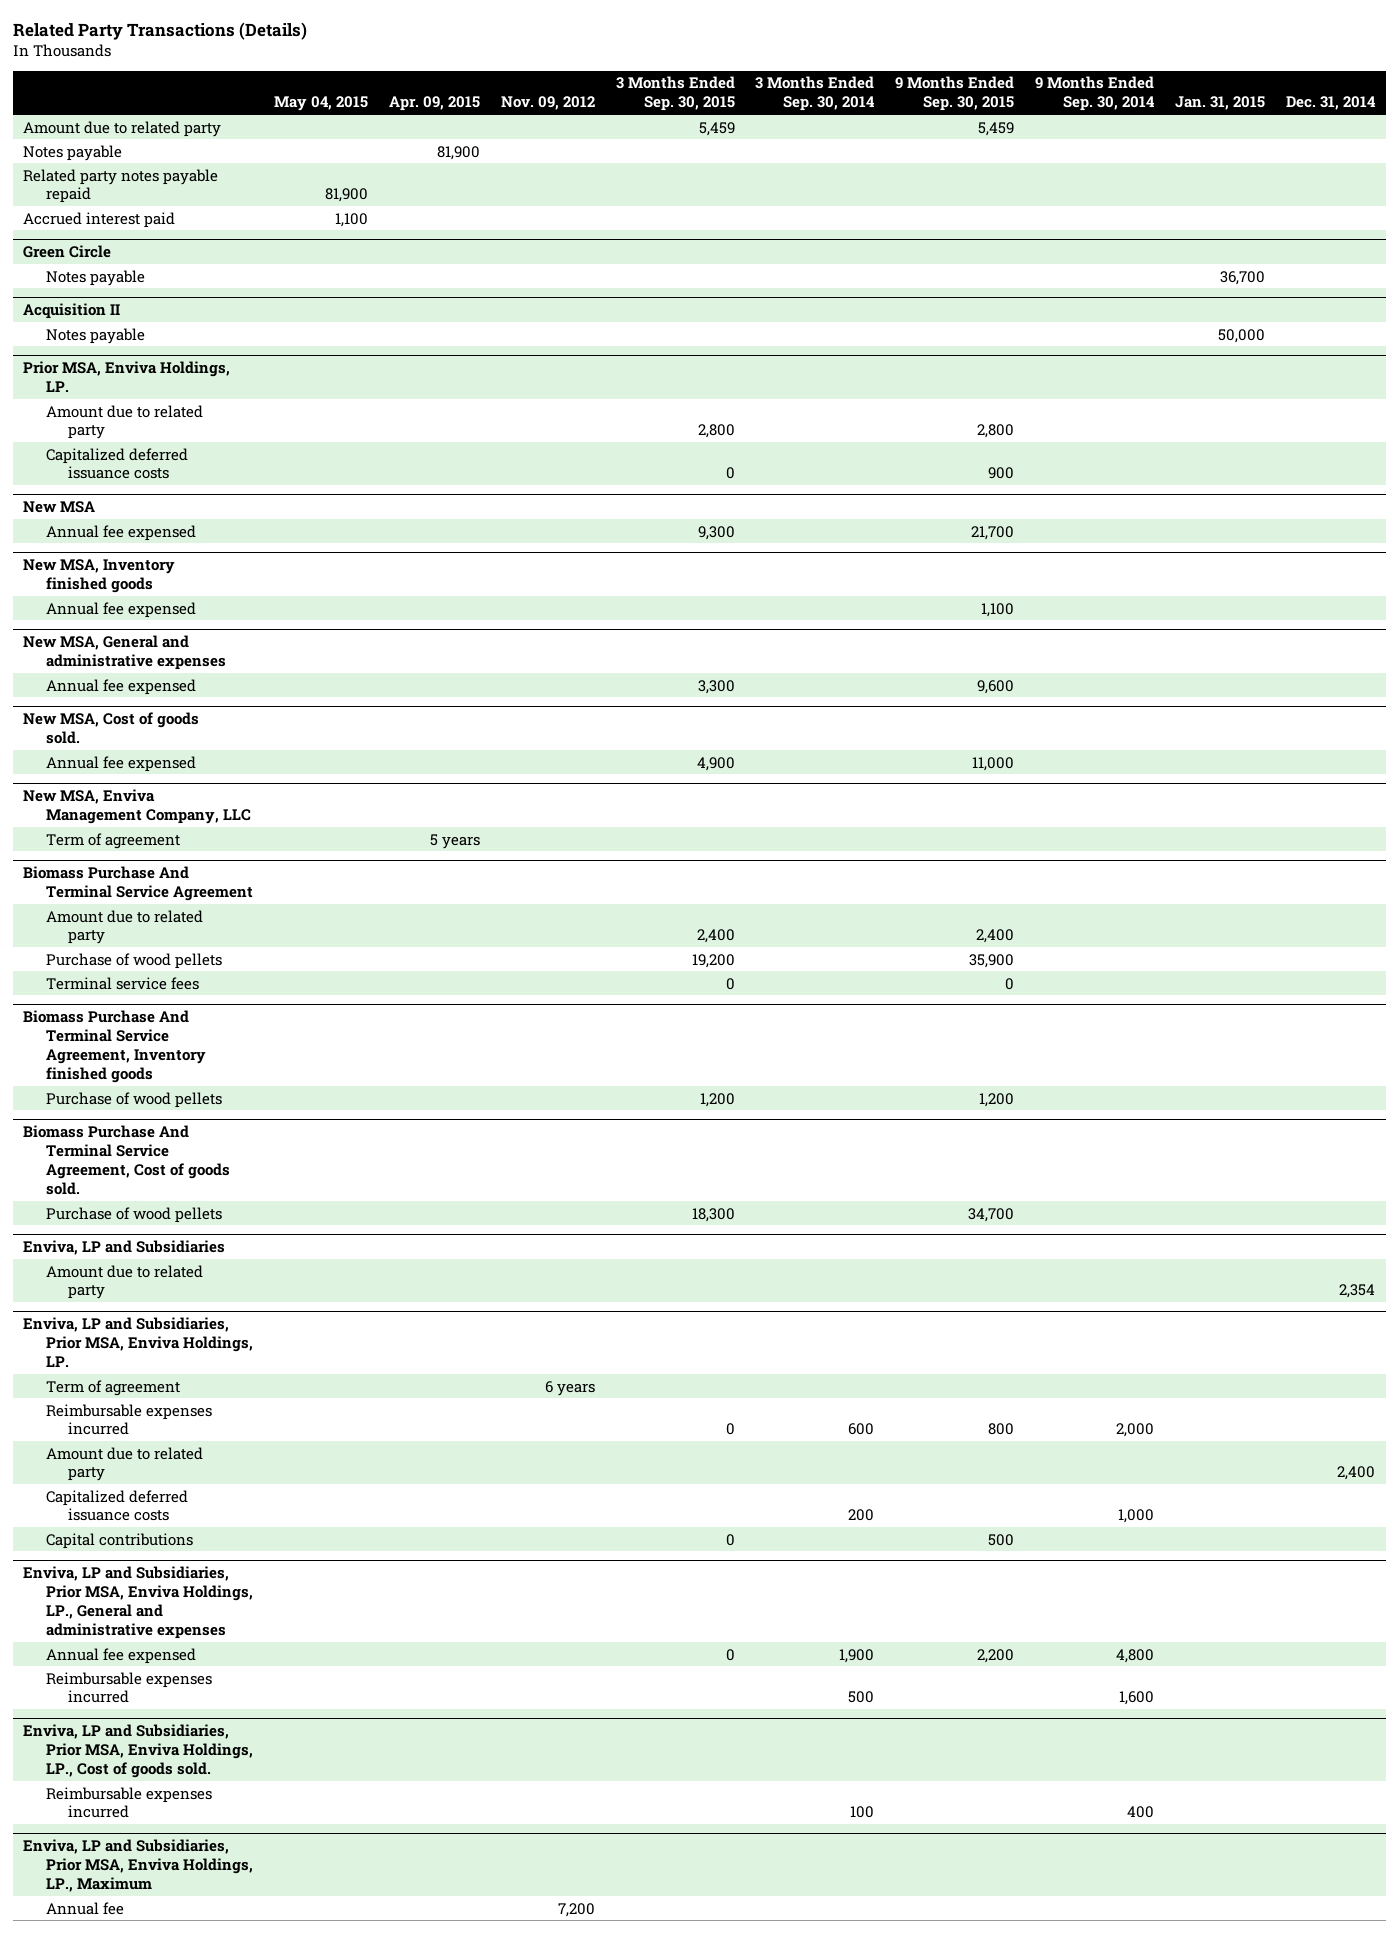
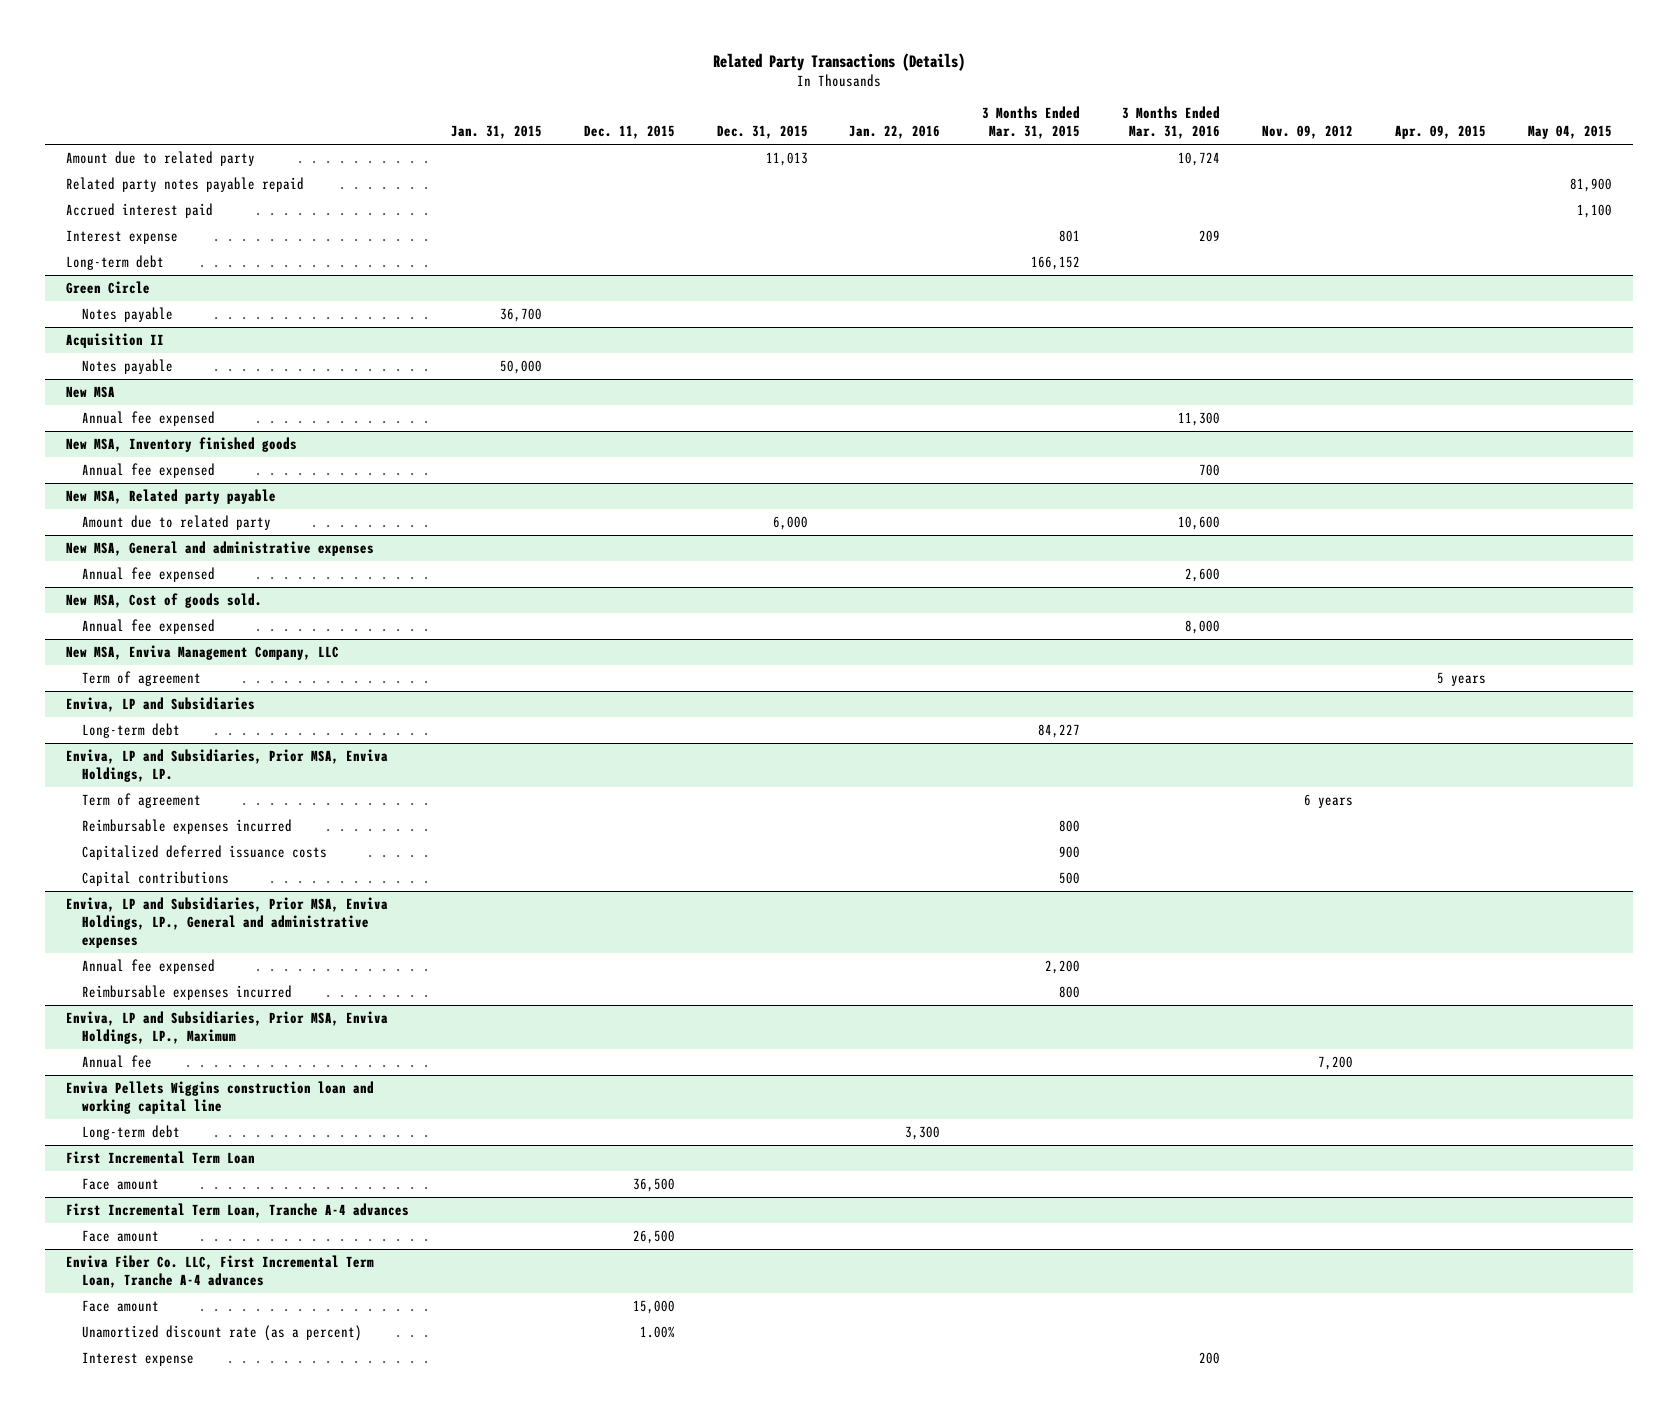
- | May 04, 2015 | Apr. 09, 2015 | Nov. 09, 2012 | 3 Months Ended Sep. 30, 2015 | 3 Months Ended Sep. 30, 2014 | 9 Months Ended Sep. 30, 2015 | 9 Months Ended Sep. 30, 2014 | Jan. 31, 2015 | Dec. 31, 2014
+ | Jan. 31, 2015 | Dec. 11, 2015 | Dec. 31, 2015 | Jan. 22, 2016 | 3 Months Ended Mar. 31, 2015 | 3 Months Ended Mar. 31, 2016 | Nov. 09, 2012 | Apr. 09, 2015 | May 04, 2015
- Notes payable | | 81,900 | | | | | | |
+ Interest expense | | | | | 801 | 209 | | |
+ Long-term debt | | | | | 166,152 | | | |
- Prior MSA, Enviva Holdings, LP.
- Amount due to related party | | | | 2,800 | | 2,800 | | |
- Capitalized deferred issuance costs | | | | 0 | | 900 | | |
+ New MSA, Related party payable
+ Amount due to related party | | | 6,000 | | | 10,600 | | |
- Biomass Purchase And Terminal Service Agreement
- Amount due to related party | | | | 2,400 | | 2,400 | | |
- Purchase of wood pellets | | | | 19,200 | | 35,900 | | |
- Terminal service fees | | | | 0 | | 0 | | |
- Biomass Purchase And Terminal Service Agreement, Inventory finished goods
- Purchase of wood pellets | | | | 1,200 | | 1,200 | | |
- Biomass Purchase And Terminal Service Agreement, Cost of goods sold.
- Purchase of wood pellets | | | | 18,300 | | 34,700 | | |
@ Enviva, LP and Subsidiaries
- Amount due to related party | | | | | | | | | 2,354
+ Long-term debt | | | | | 84,227 | | | |
@ Enviva, LP and Subsidiaries, Prior MSA, Enviva Holdings, LP.
- Amount due to related party | | | | | | | | | 2,400
- Enviva, LP and Subsidiaries, Prior MSA, Enviva Holdings, LP., Cost of goods sold.
- Reimbursable expenses incurred | | | | | 100 | | 400 | |
+ Enviva Pellets Wiggins construction loan and working capital line
+ Long-term debt | | | | 3,300 | | | | |
+ First Incremental Term Loan
+ Face amount | | 36,500 | | | | | | |
+ First Incremental Term Loan, Tranche A-4 advances
+ Face amount | | 26,500 | | | | | | |
+ Enviva Fiber Co. LLC, First Incremental Term Loan, Tranche A-4 advances
+ Face amount | | 15,000 | | | | | | |
+ Unamortized discount rate (as a percent) | | 1.00% | | | | | | |
+ Interest expense | | | | | | 200 | | |

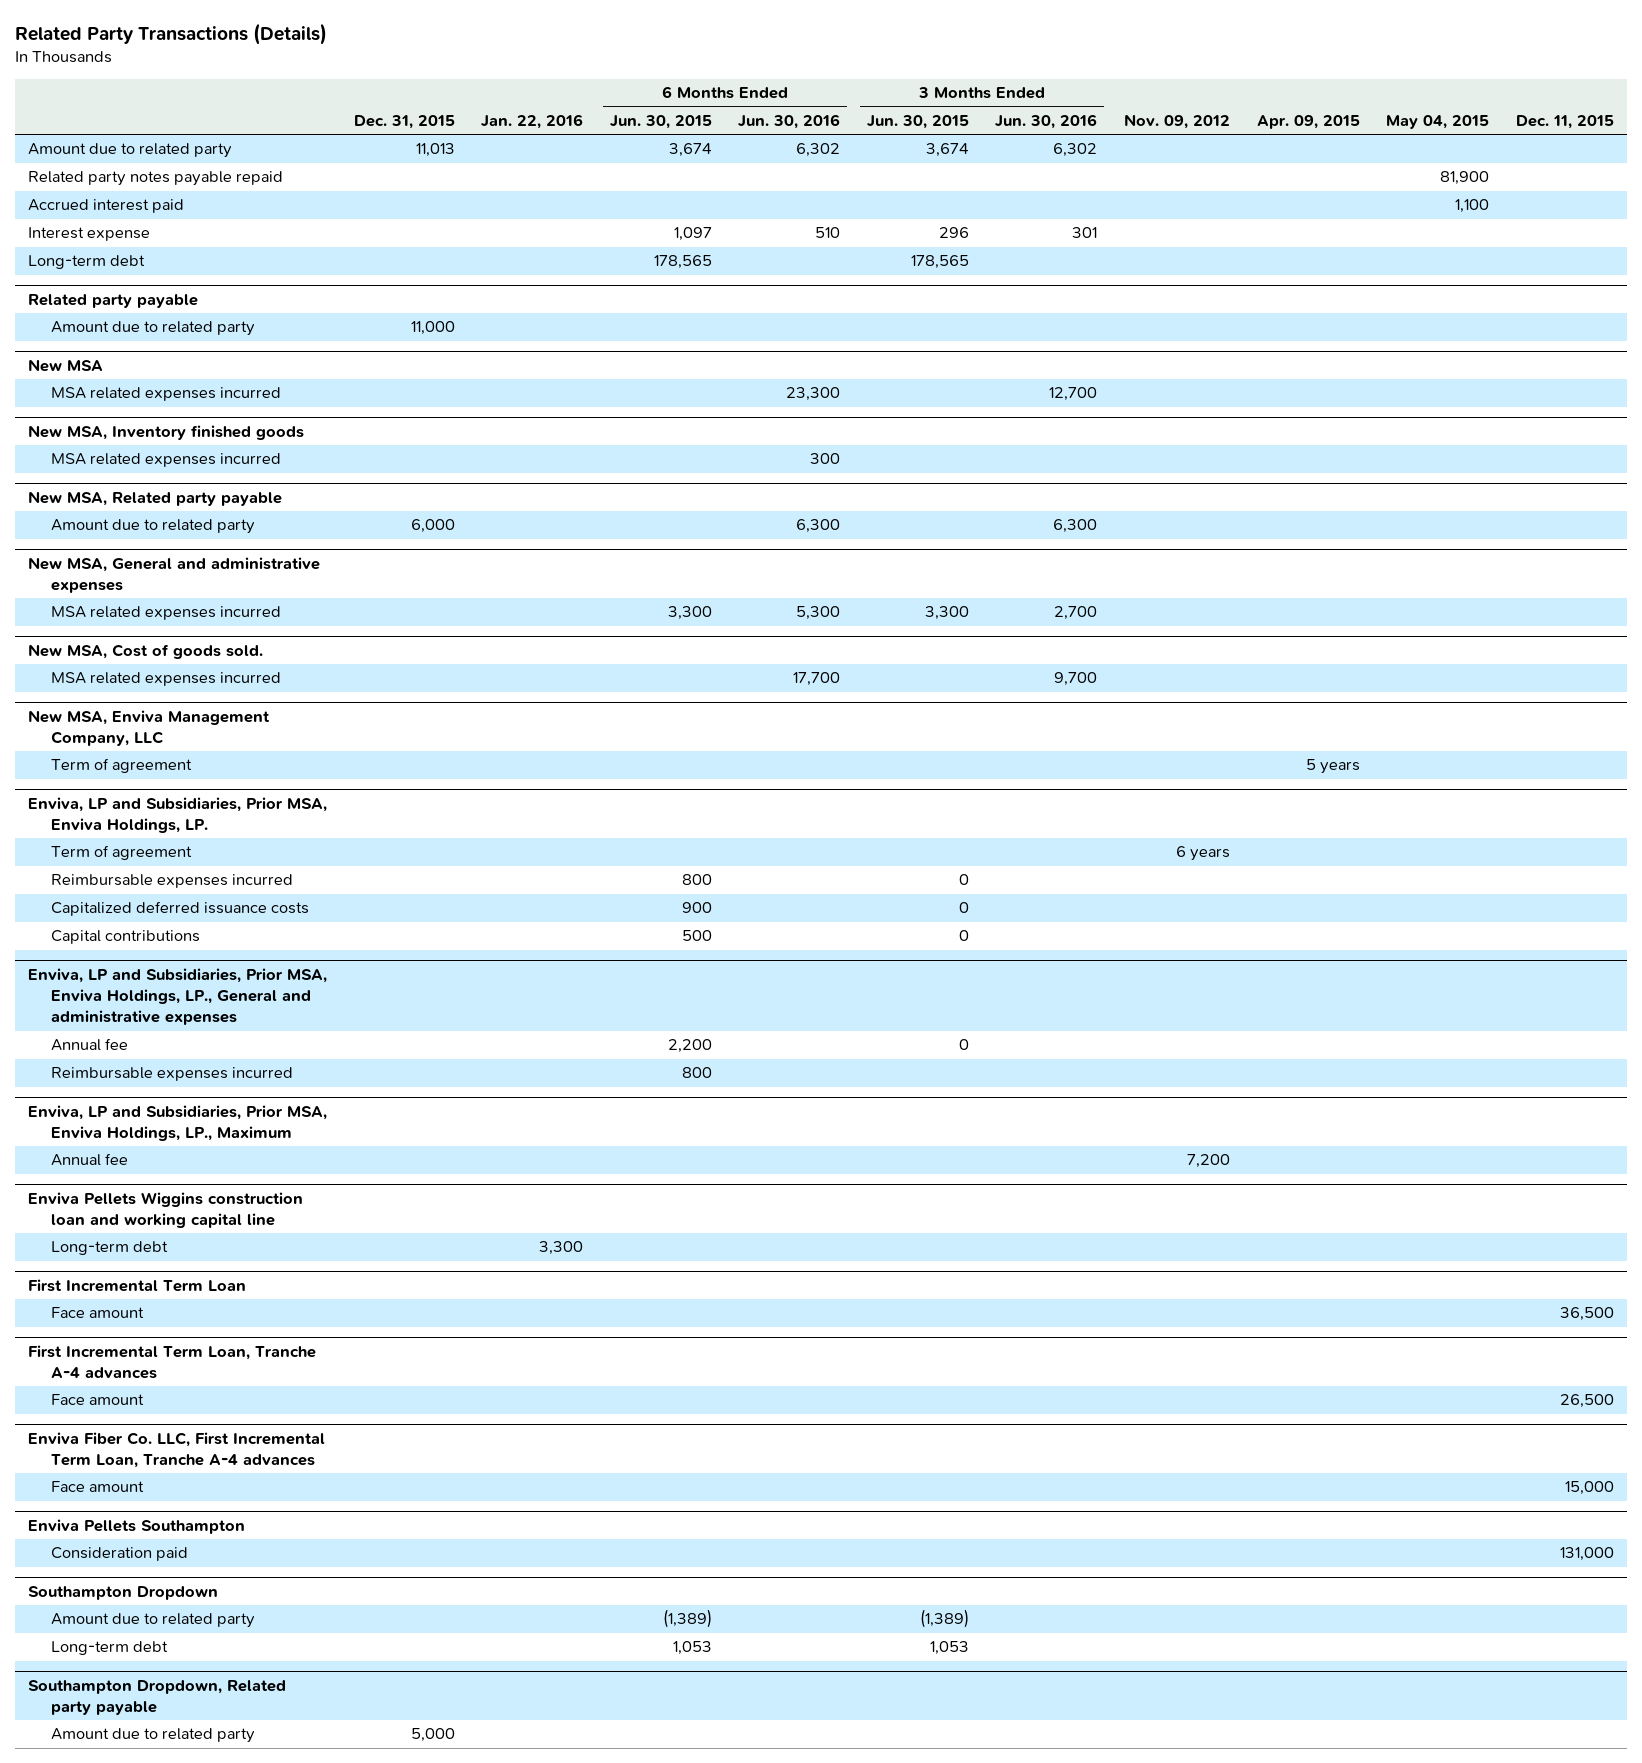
- | Jan. 31, 2015 | Dec. 11, 2015 | Dec. 31, 2015 | Jan. 22, 2016 | 3 Months Ended Mar. 31, 2015 | 3 Months Ended Mar. 31, 2016 | Nov. 09, 2012 | Apr. 09, 2015 | May 04, 2015
+ | Dec. 31, 2015 | Jan. 22, 2016 | 6 Months Ended Jun. 30, 2015 | 6 Months Ended Jun. 30, 2016 | 3 Months Ended Jun. 30, 2015 | 3 Months Ended Jun. 30, 2016 | Nov. 09, 2012 | Apr. 09, 2015 | May 04, 2015 | Dec. 11, 2015
- Green Circle
- Notes payable | 36,700 | | | | | | | |
- Acquisition II
- Notes payable | 50,000 | | | | | | | |
+ Related party payable
+ Amount due to related party | 11,000 | | | | | | | | |
@ New MSA
- Annual fee expensed | | | | | | 11,300 | | |
+ MSA related expenses incurred | | | | 23,300 | | 12,700 | | | |
@ New MSA, Inventory finished goods
- Annual fee expensed | | | | | | 700 | | |
+ MSA related expenses incurred | | | | 300 | | | | | |
@ New MSA, General and administrative expenses
- Annual fee expensed | | | | | | 2,600 | | |
+ MSA related expenses incurred | | | 3,300 | 5,300 | 3,300 | 2,700 | | | |
@ New MSA, Cost of goods sold.
- Annual fee expensed | | | | | | 8,000 | | |
+ MSA related expenses incurred | | | | 17,700 | | 9,700 | | | |
- Enviva, LP and Subsidiaries
- Long-term debt | | | | | 84,227 | | | |
@ Enviva, LP and Subsidiaries, Prior MSA, Enviva Holdings, LP., General and administrative expenses
- Annual fee expensed | | | | | 2,200 | | | |
+ Annual fee | | | 2,200 | | 0 | | | | |
@ Enviva Fiber Co. LLC, First Incremental Term Loan, Tranche A-4 advances
- Unamortized discount rate (as a percent) | | 1.00% | | | | | | |
- Interest expense | | | | | | 200 | | |
+ Enviva Pellets Southampton
+ Consideration paid | | | | | | | | | | 131,000
+ Southampton Dropdown
+ Amount due to related party | | | (1,389) | | (1,389) | | | | |
+ Long-term debt | | | 1,053 | | 1,053 | | | | |
+ Southampton Dropdown, Related party payable
+ Amount due to related party | 5,000 | | | | | | | | |

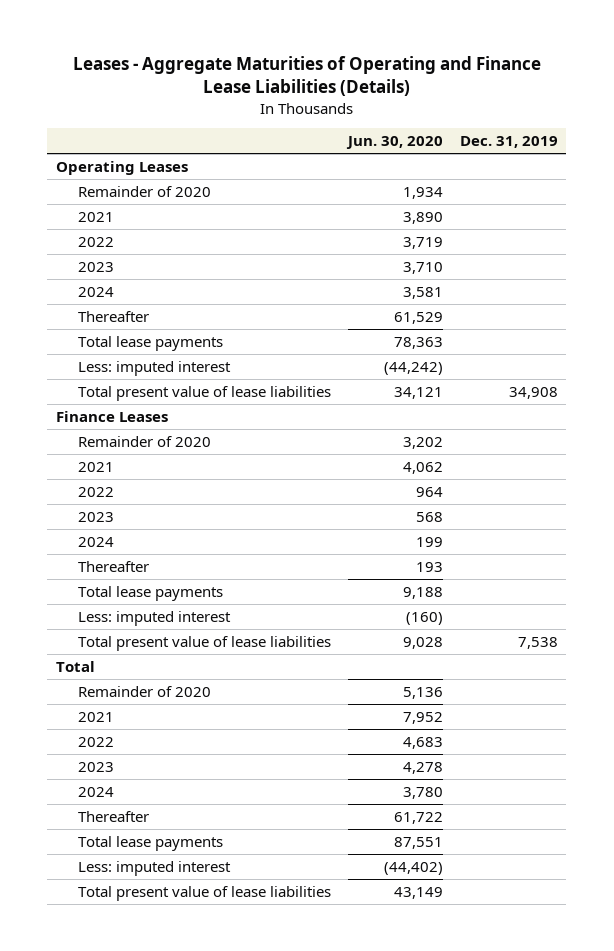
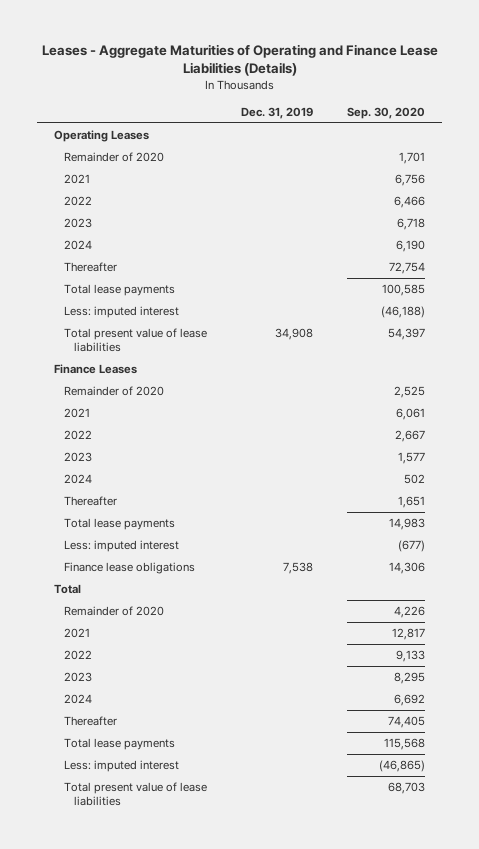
- | Jun. 30, 2020 | Dec. 31, 2019
+ | Dec. 31, 2019 | Sep. 30, 2020
- Total present value of lease liabilities | 9,028 | 7,538
+ Finance lease obligations | 7,538 | 14,306

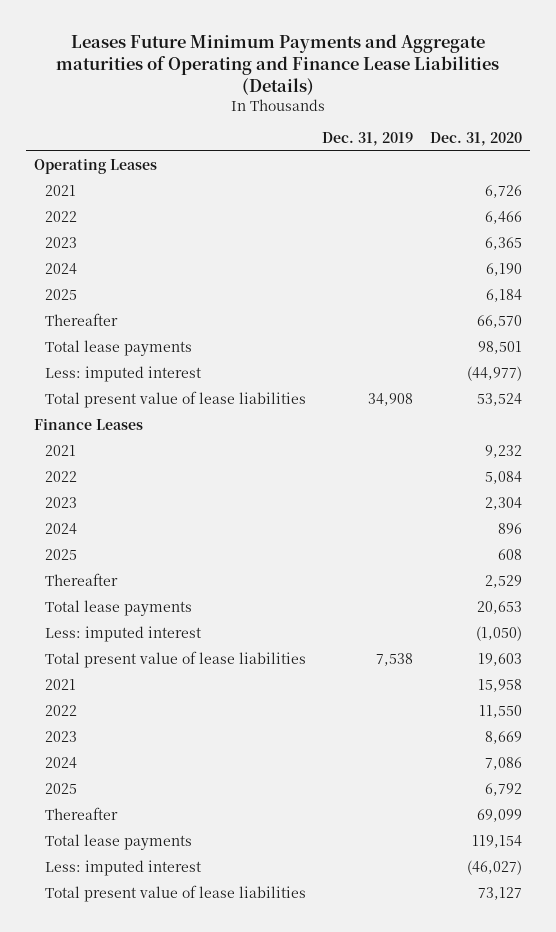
- Leases - Aggregate Maturities of Operating and Finance Lease Liabilities (Details)
+ Leases Future Minimum Payments and Aggregate maturities of Operating and Finance Lease Liabilities (Details)
- | Dec. 31, 2019 | Sep. 30, 2020
+ | Dec. 31, 2019 | Dec. 31, 2020
- Remainder of 2020 | | 1,701
+ 2025 | | 6,184
- Remainder of 2020 | | 2,525
+ 2025 | | 608
- Finance lease obligations | 7,538 | 14,306
- Total
- Remainder of 2020 | | 4,226
+ Total present value of lease liabilities | 7,538 | 19,603
+ 2025 | | 6,792

